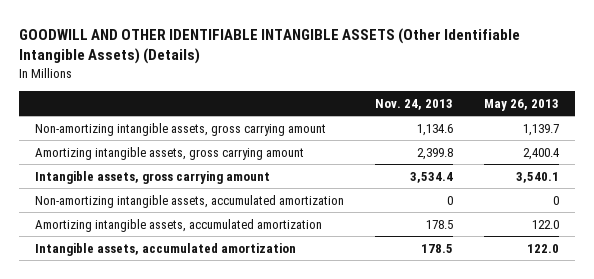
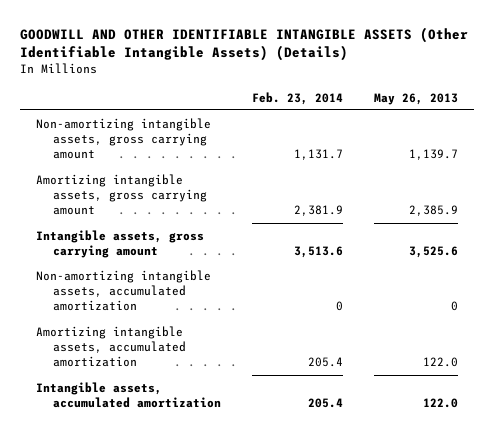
- | Nov. 24, 2013 | May 26, 2013
+ | Feb. 23, 2014 | May 26, 2013
- Amortizing intangible assets, gross carrying amount | 2,399.8 | 2,400.4
- Intangible assets, gross carrying amount | 3,534.4 | 3,540.1
+ Amortizing intangible assets, gross carrying amount | 2,381.9 | 2,385.9
+ Intangible assets, gross carrying amount | 3,513.6 | 3,525.6

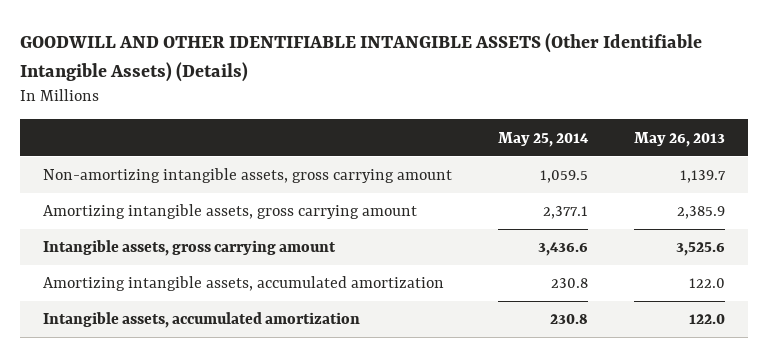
- | Feb. 23, 2014 | May 26, 2013
+ | May 25, 2014 | May 26, 2013
- Non-amortizing intangible assets, accumulated amortization | 0 | 0

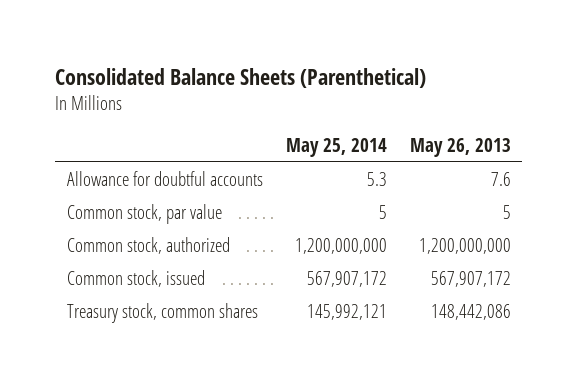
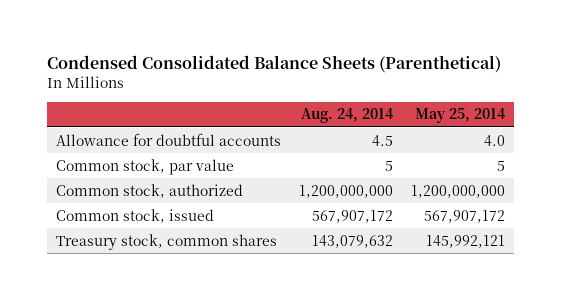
- Consolidated Balance Sheets (Parenthetical)
+ Condensed Consolidated Balance Sheets (Parenthetical)
- | May 25, 2014 | May 26, 2013
+ | Aug. 24, 2014 | May 25, 2014
- Allowance for doubtful accounts | 5.3 | 7.6
+ Allowance for doubtful accounts | 4.5 | 4.0

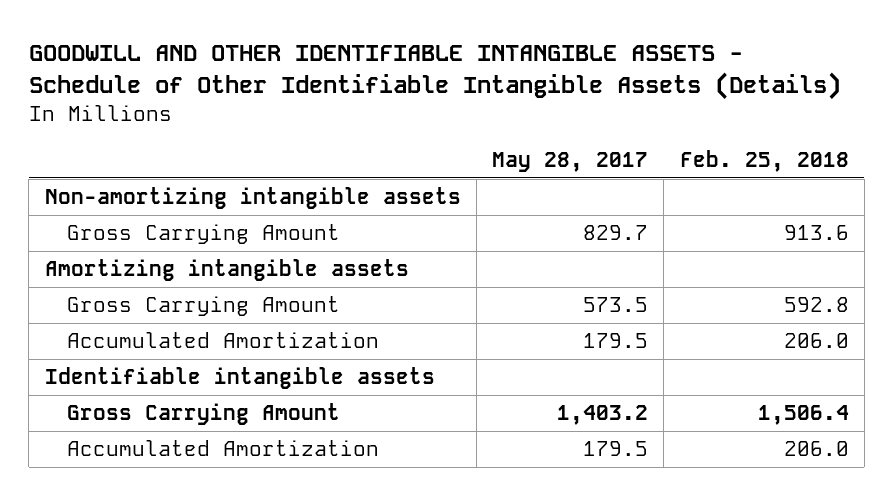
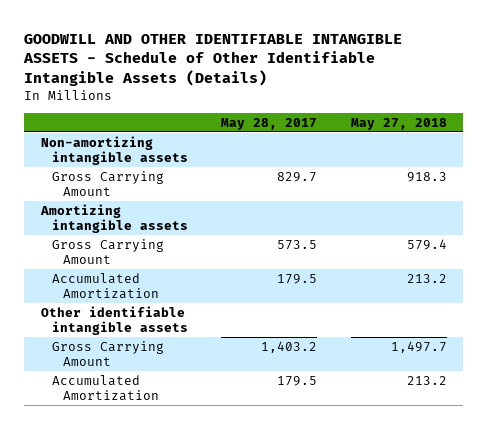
- | May 28, 2017 | Feb. 25, 2018
+ | May 28, 2017 | May 27, 2018
- Identifiable intangible assets
+ Other identifiable intangible assets

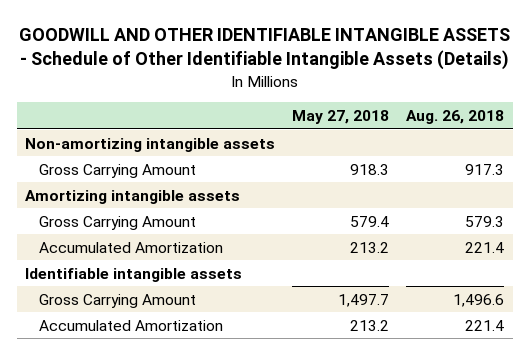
- | May 28, 2017 | May 27, 2018
+ | May 27, 2018 | Aug. 26, 2018
- Other identifiable intangible assets
+ Identifiable intangible assets

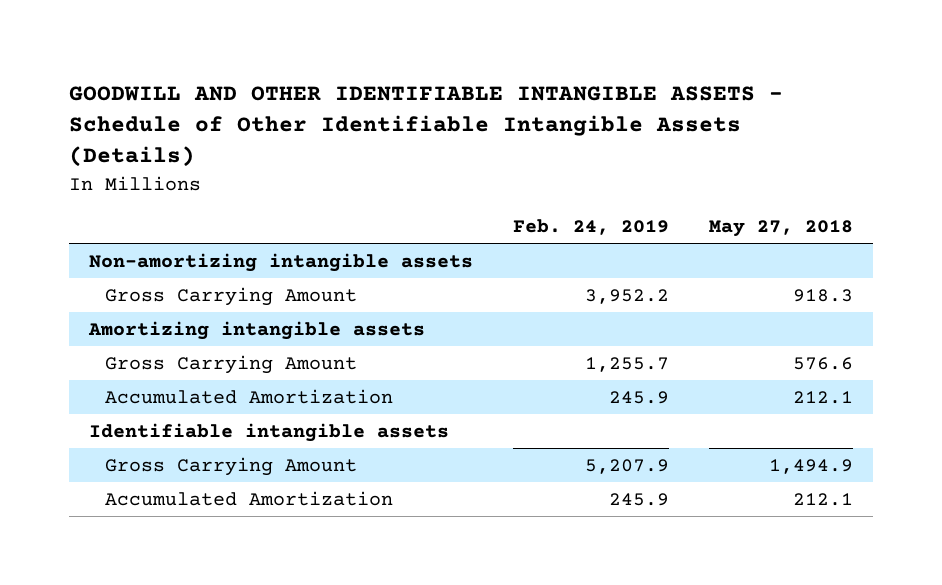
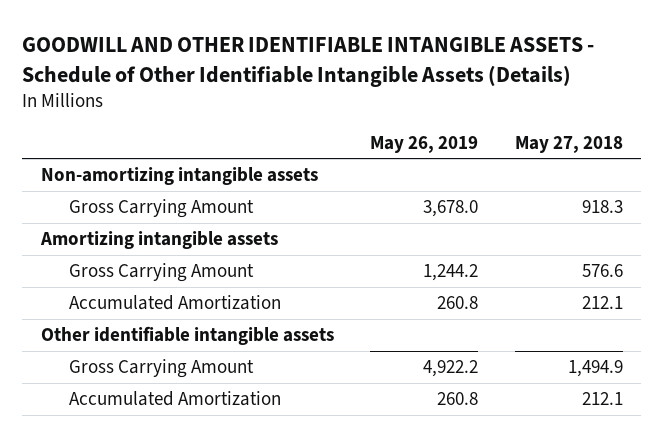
- | Feb. 24, 2019 | May 27, 2018
+ | May 26, 2019 | May 27, 2018
- Identifiable intangible assets
+ Other identifiable intangible assets

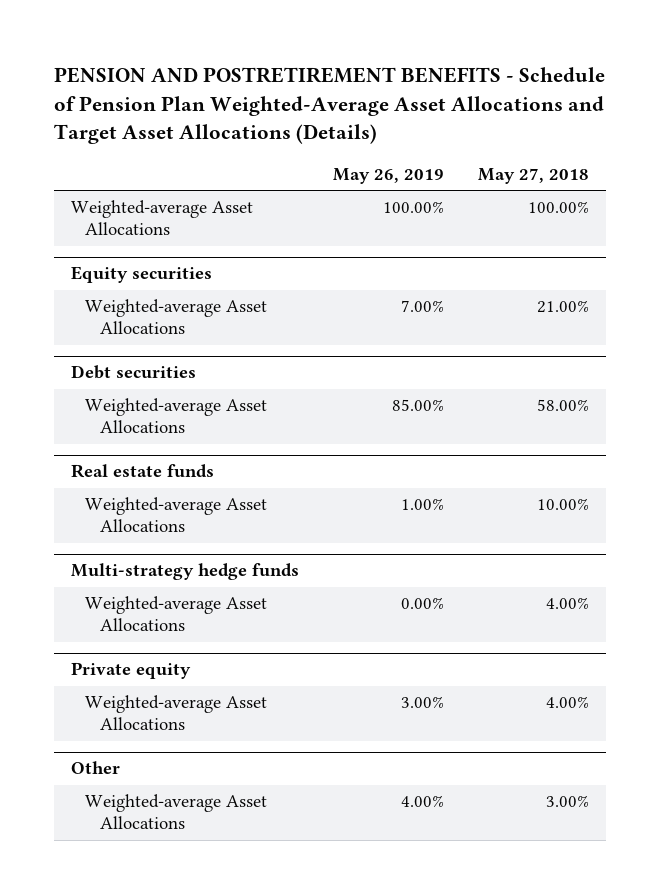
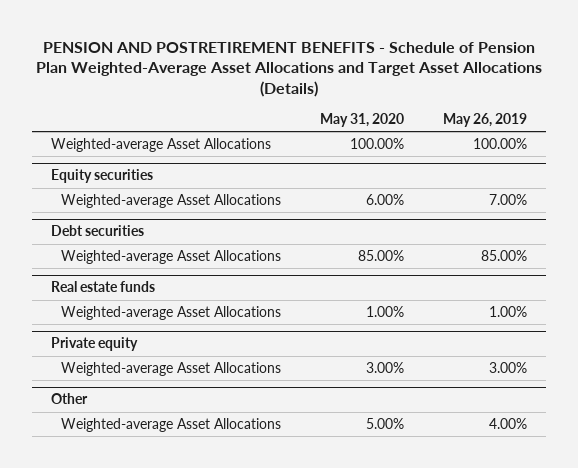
- | May 26, 2019 | May 27, 2018
+ | May 31, 2020 | May 26, 2019
- Multi-strategy hedge funds
- Weighted-average Asset Allocations | 0.00% | 4.00%

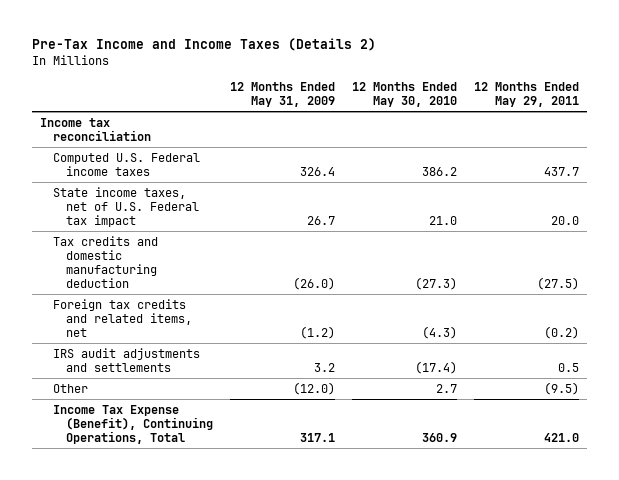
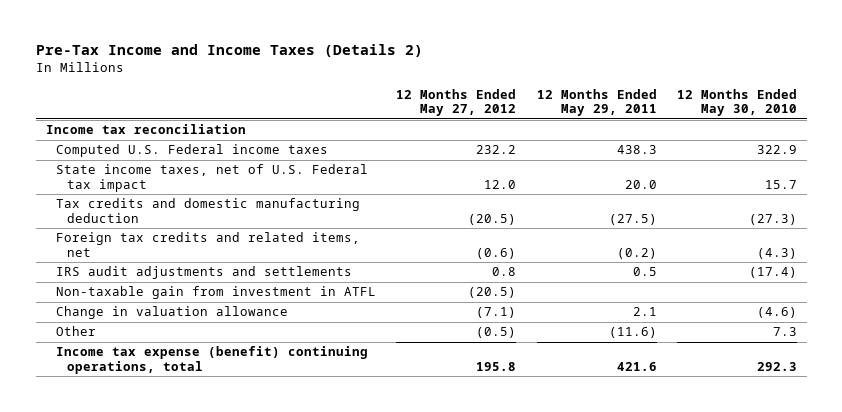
- | 12 Months Ended May 31, 2009 | 12 Months Ended May 30, 2010 | 12 Months Ended May 29, 2011
+ | 12 Months Ended May 27, 2012 | 12 Months Ended May 29, 2011 | 12 Months Ended May 30, 2010
- Computed U.S. Federal income taxes | 326.4 | 386.2 | 437.7
- State income taxes, net of U.S. Federal tax impact | 26.7 | 21.0 | 20.0
+ Computed U.S. Federal income taxes | 232.2 | 438.3 | 322.9
+ State income taxes, net of U.S. Federal tax impact | 12.0 | 20.0 | 15.7
- Other | (12.0) | 2.7 | (9.5)
- Income Tax Expense (Benefit), Continuing Operations, Total | 317.1 | 360.9 | 421.0
+ Non-taxable gain from investment in ATFL | (20.5) | |
+ Change in valuation allowance | (7.1) | 2.1 | (4.6)
+ Other | (0.5) | (11.6) | 7.3
+ Income tax expense (benefit) continuing operations, total | 195.8 | 421.6 | 292.3

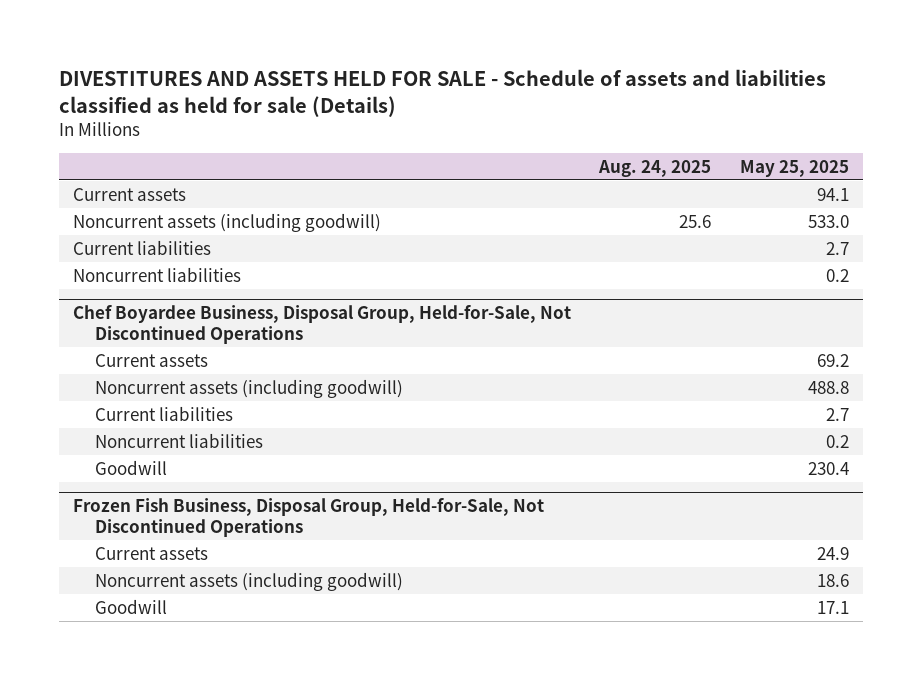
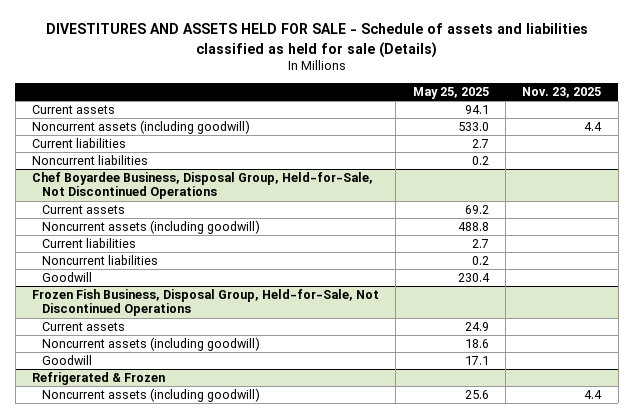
- | Aug. 24, 2025 | May 25, 2025
+ | May 25, 2025 | Nov. 23, 2025
+ Refrigerated & Frozen
+ Noncurrent assets (including goodwill) | 25.6 | 4.4

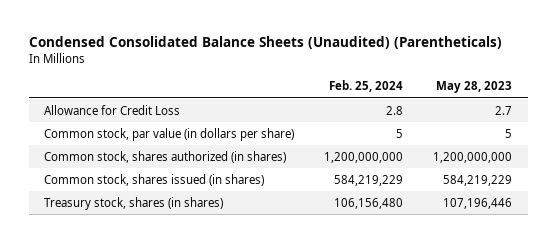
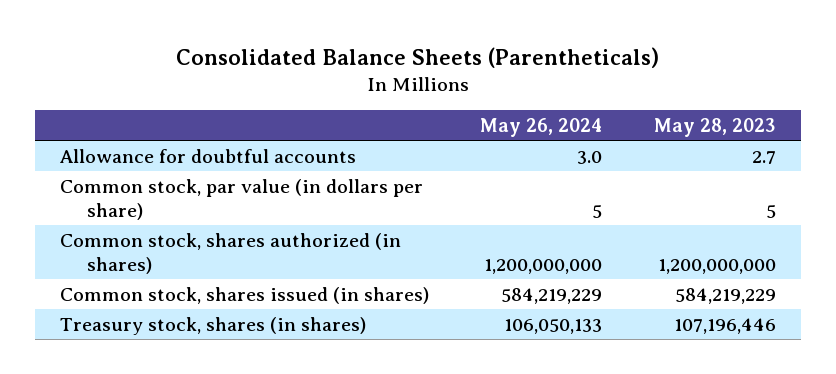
- Condensed Consolidated Balance Sheets (Unaudited) (Parentheticals)
+ Consolidated Balance Sheets (Parentheticals)
- | Feb. 25, 2024 | May 28, 2023
+ | May 26, 2024 | May 28, 2023
- Allowance for Credit Loss | 2.8 | 2.7
+ Allowance for doubtful accounts | 3.0 | 2.7

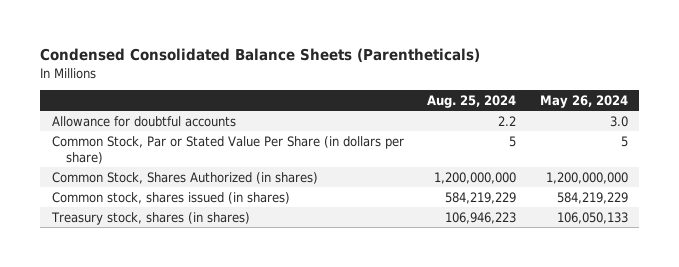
- Consolidated Balance Sheets (Parentheticals)
+ Condensed Consolidated Balance Sheets (Parentheticals)
- | May 26, 2024 | May 28, 2023
+ | Aug. 25, 2024 | May 26, 2024
- Common stock, par value (in dollars per share) | 5 | 5
- Common stock, shares authorized (in shares) | 1,200,000,000 | 1,200,000,000
+ Common Stock, Par or Stated Value Per Share (in dollars per share) | 5 | 5
+ Common Stock, Shares Authorized (in shares) | 1,200,000,000 | 1,200,000,000

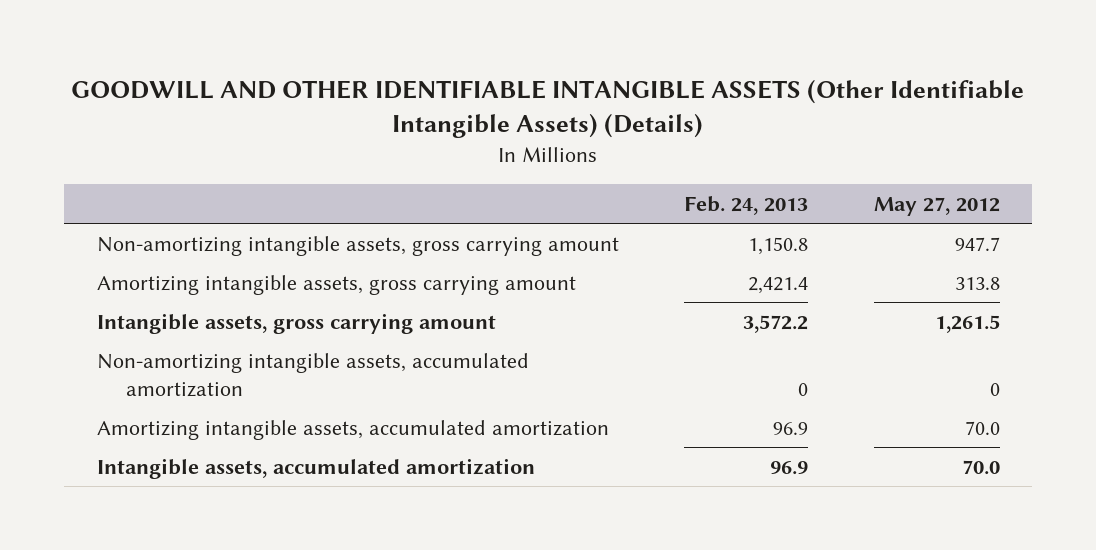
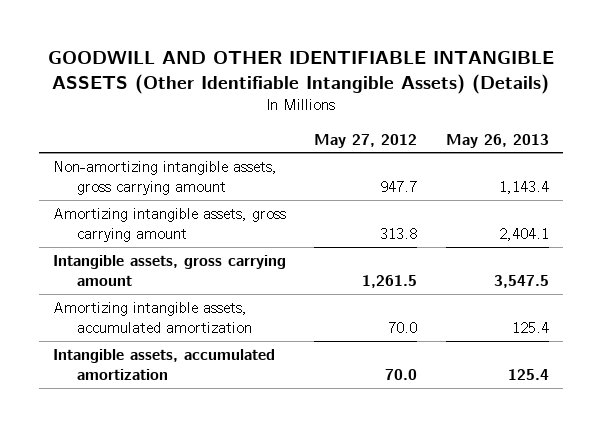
- | Feb. 24, 2013 | May 27, 2012
+ | May 27, 2012 | May 26, 2013
- Non-amortizing intangible assets, accumulated amortization | 0 | 0

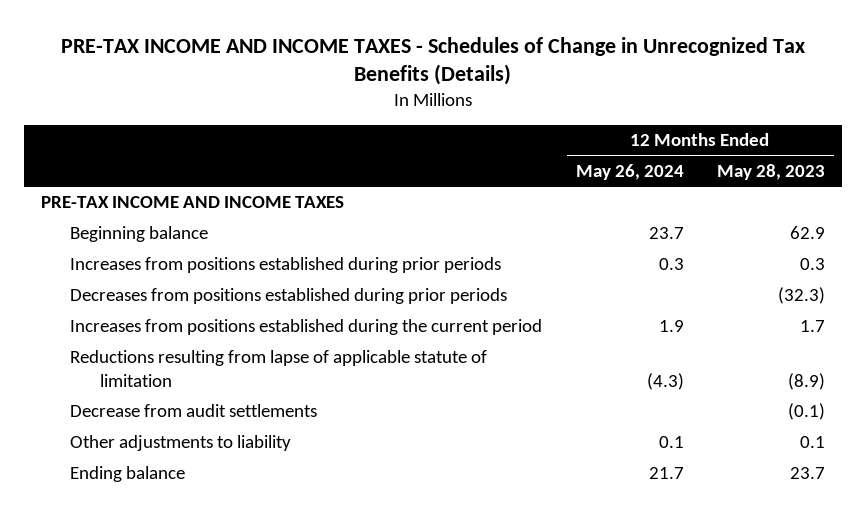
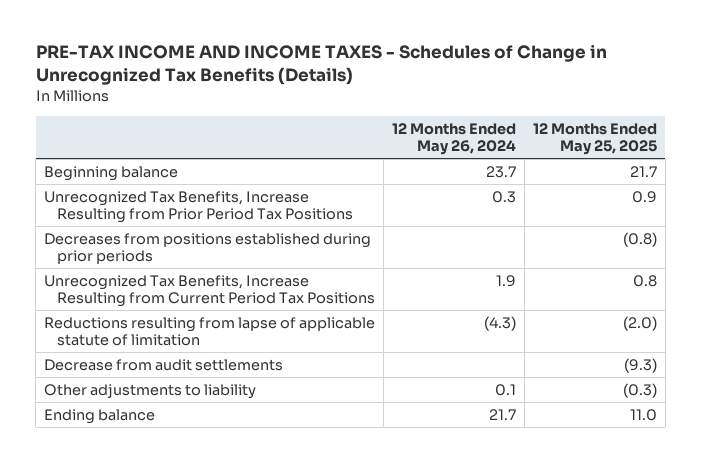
- | 12 Months Ended May 26, 2024 | 12 Months Ended May 28, 2023
+ | 12 Months Ended May 26, 2024 | 12 Months Ended May 25, 2025
- PRE-TAX INCOME AND INCOME TAXES
- Increases from positions established during prior periods | 0.3 | 0.3
+ Unrecognized Tax Benefits, Increase Resulting from Prior Period Tax Positions | 0.3 | 0.9
- Increases from positions established during the current period | 1.9 | 1.7
+ Unrecognized Tax Benefits, Increase Resulting from Current Period Tax Positions | 1.9 | 0.8

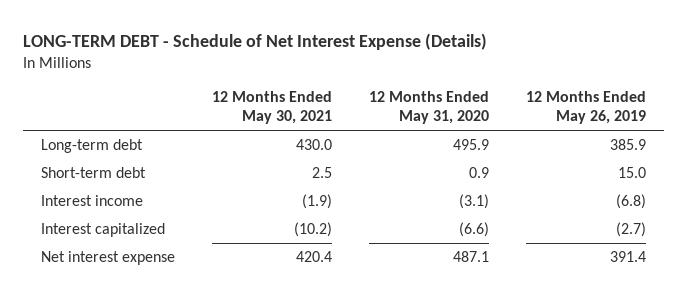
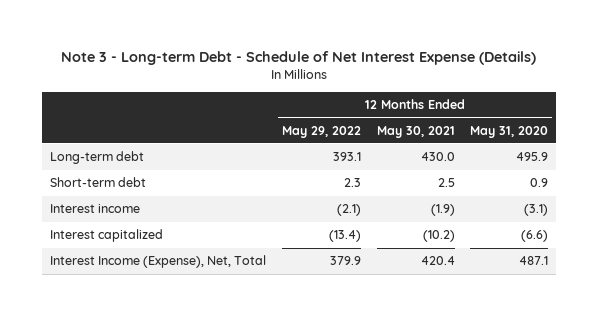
- LONG-TERM DEBT - Schedule of Net Interest Expense (Details)
+ Note 3 - Long-term Debt - Schedule of Net Interest Expense (Details)
- | 12 Months Ended May 30, 2021 | 12 Months Ended May 31, 2020 | 12 Months Ended May 26, 2019
+ | 12 Months Ended May 29, 2022 | 12 Months Ended May 30, 2021 | 12 Months Ended May 31, 2020
- Net interest expense | 420.4 | 487.1 | 391.4
+ Interest Income (Expense), Net, Total | 379.9 | 420.4 | 487.1

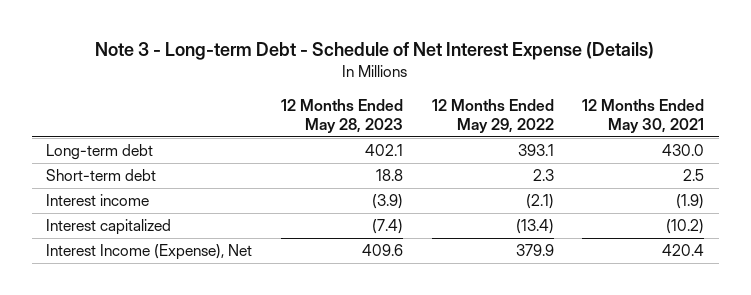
- | 12 Months Ended May 29, 2022 | 12 Months Ended May 30, 2021 | 12 Months Ended May 31, 2020
+ | 12 Months Ended May 28, 2023 | 12 Months Ended May 29, 2022 | 12 Months Ended May 30, 2021
- Interest Income (Expense), Net, Total | 379.9 | 420.4 | 487.1
+ Interest Income (Expense), Net | 409.6 | 379.9 | 420.4

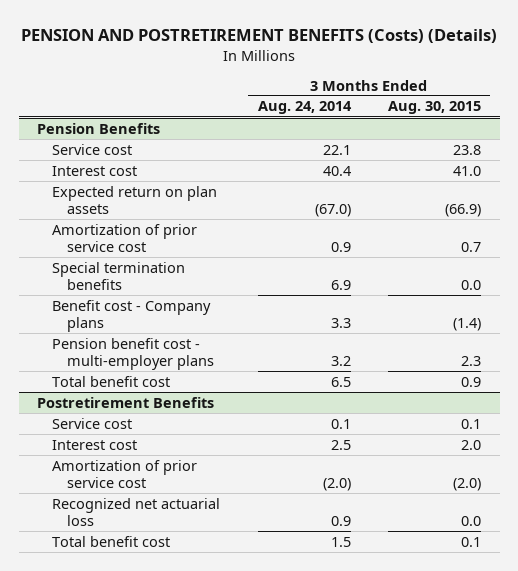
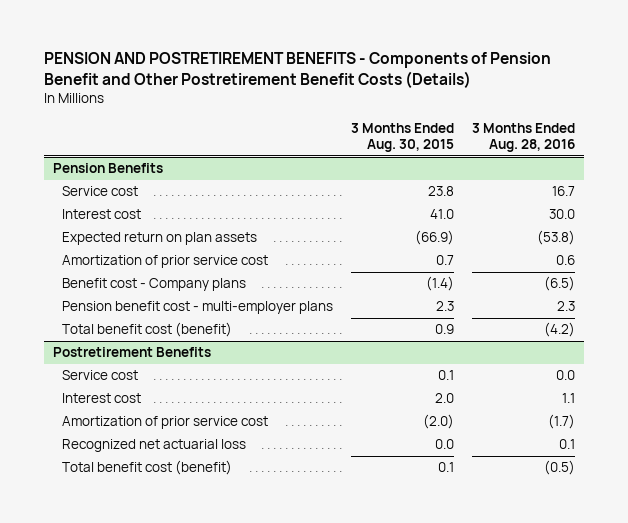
- PENSION AND POSTRETIREMENT BENEFITS (Costs) (Details)
+ PENSION AND POSTRETIREMENT BENEFITS - Components of Pension Benefit and Other Postretirement Benefit Costs (Details)
- | 3 Months Ended Aug. 24, 2014 | 3 Months Ended Aug. 30, 2015
+ | 3 Months Ended Aug. 30, 2015 | 3 Months Ended Aug. 28, 2016
@ Pension Benefits
- Special termination benefits | 6.9 | 0.0
- Total benefit cost | 6.5 | 0.9
+ Total benefit cost (benefit) | 0.9 | (4.2)
@ Postretirement Benefits
- Total benefit cost | 1.5 | 0.1
+ Total benefit cost (benefit) | 0.1 | (0.5)

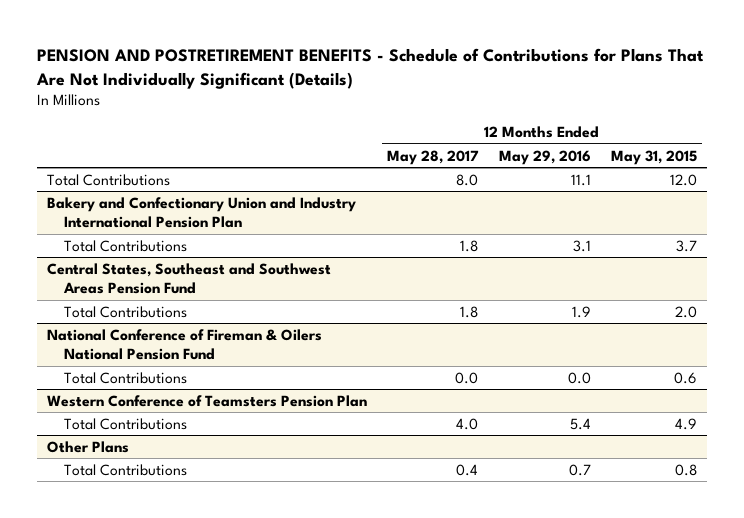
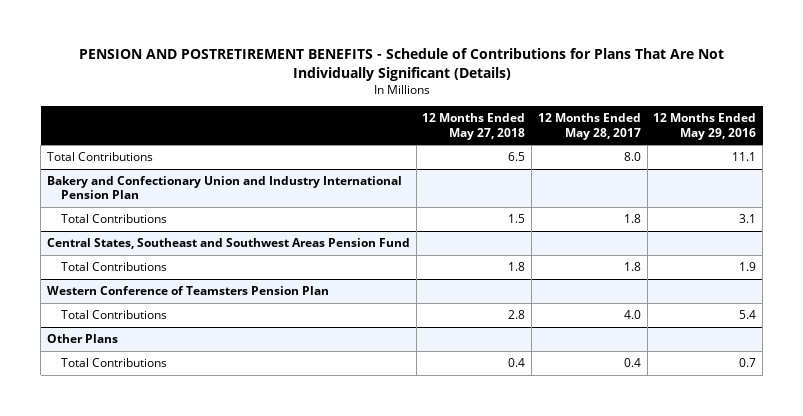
- | 12 Months Ended May 28, 2017 | 12 Months Ended May 29, 2016 | 12 Months Ended May 31, 2015
+ | 12 Months Ended May 27, 2018 | 12 Months Ended May 28, 2017 | 12 Months Ended May 29, 2016
- National Conference of Fireman & Oilers National Pension Fund
- Total Contributions | 0.0 | 0.0 | 0.6

